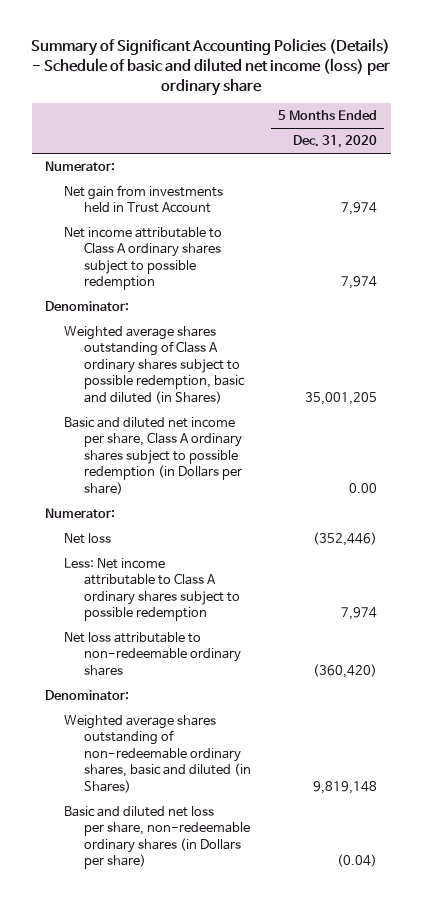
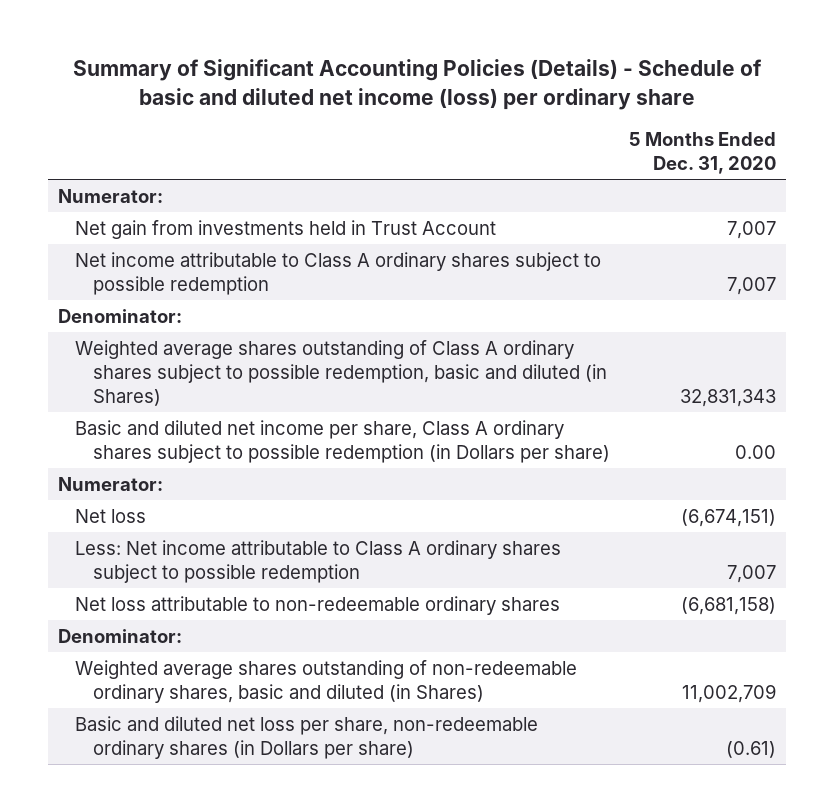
- Net gain from investments held in Trust Account | 7,974
- Net income attributable to Class A ordinary shares subject to possible redemption | 7,974
+ Net gain from investments held in Trust Account | 7,007
+ Net income attributable to Class A ordinary shares subject to possible redemption | 7,007
- Weighted average shares outstanding of Class A ordinary shares subject to possible redemption, basic and diluted (in Shares) | 35,001,205
+ Weighted average shares outstanding of Class A ordinary shares subject to possible redemption, basic and diluted (in Shares) | 32,831,343
- Net loss | (352,446)
- Less: Net income attributable to Class A ordinary shares subject to possible redemption | 7,974
- Net loss attributable to non-redeemable ordinary shares | (360,420)
+ Net loss | (6,674,151)
+ Less: Net income attributable to Class A ordinary shares subject to possible redemption | 7,007
+ Net loss attributable to non-redeemable ordinary shares | (6,681,158)
- Weighted average shares outstanding of non-redeemable ordinary shares, basic and diluted (in Shares) | 9,819,148
- Basic and diluted net loss per share, non-redeemable ordinary shares (in Dollars per share) | (0.04)
+ Weighted average shares outstanding of non-redeemable ordinary shares, basic and diluted (in Shares) | 11,002,709
+ Basic and diluted net loss per share, non-redeemable ordinary shares (in Dollars per share) | (0.61)

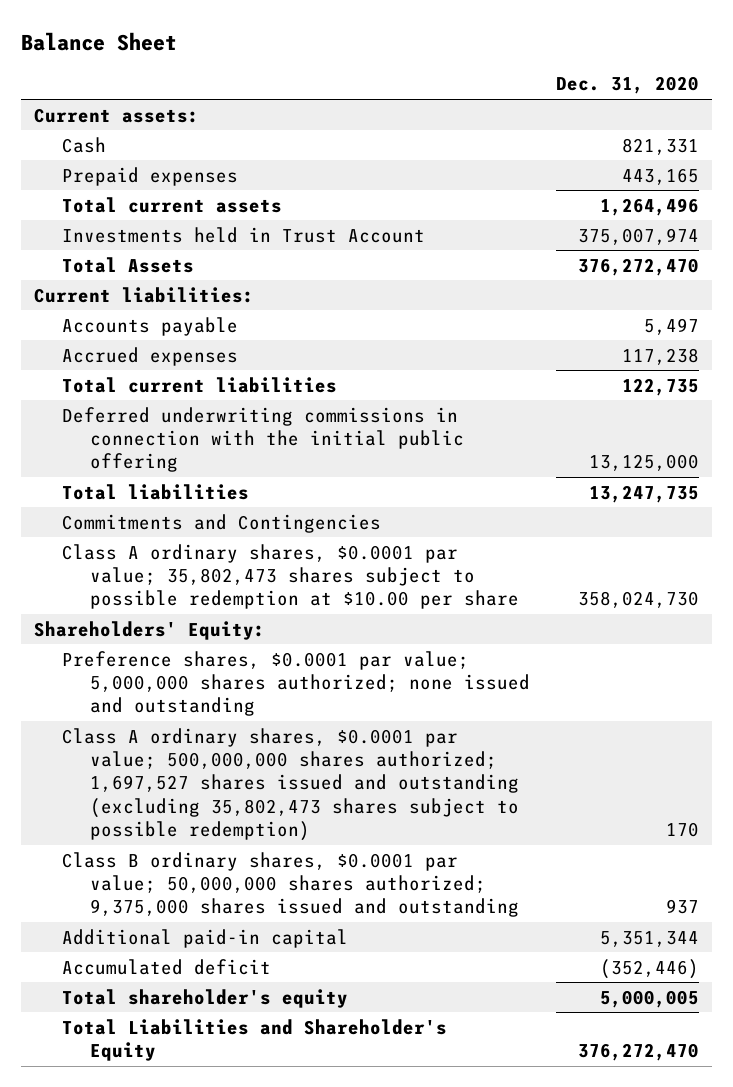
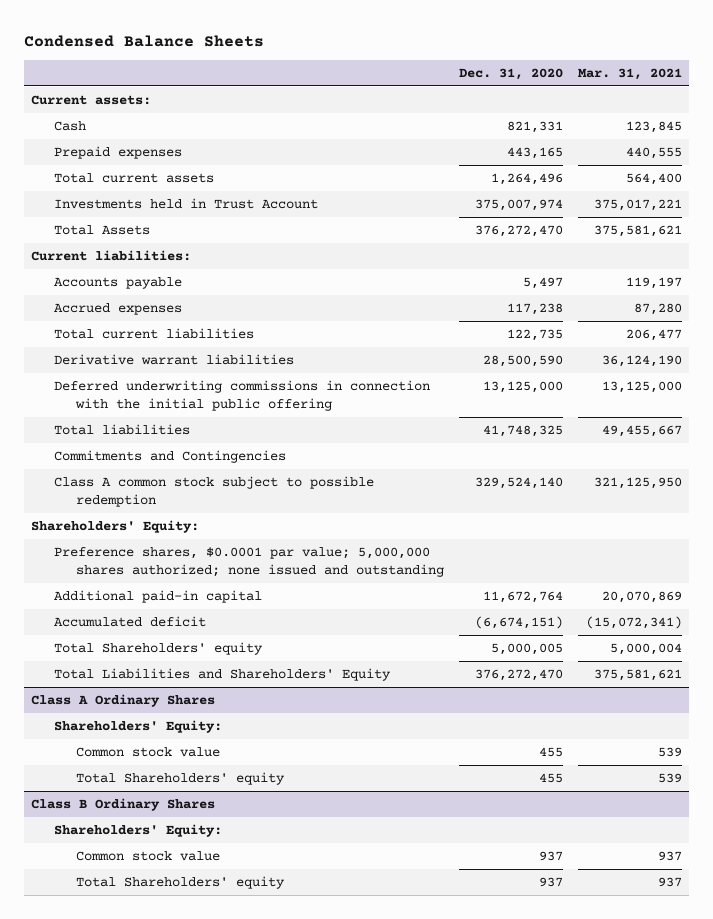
- Balance Sheet
+ Condensed Balance Sheets
- | Dec. 31, 2020
+ | Dec. 31, 2020 | Mar. 31, 2021
+ Derivative warrant liabilities | 28,500,590 | 36,124,190
- Total liabilities | 13,247,735
+ Total liabilities | 41,748,325 | 49,455,667
- Class A ordinary shares, $0.0001 par value; 35,802,473 shares subject to possible redemption at $10.00 per share | 358,024,730
+ Class A common stock subject to possible redemption | 329,524,140 | 321,125,950
- Class A ordinary shares, $0.0001 par value; 500,000,000 shares authorized; 1,697,527 shares issued and outstanding (excluding 35,802,473 shares subject to possible redemption) | 170
- Class B ordinary shares, $0.0001 par value; 50,000,000 shares authorized; 9,375,000 shares issued and outstanding | 937
- Additional paid-in capital | 5,351,344
- Accumulated deficit | (352,446)
- Total shareholder's equity | 5,000,005
- Total Liabilities and Shareholder's Equity | 376,272,470
+ Additional paid-in capital | 11,672,764 | 20,070,869
+ Accumulated deficit | (6,674,151) | (15,072,341)
+ Total Shareholders' equity | 5,000,005 | 5,000,004
+ Total Liabilities and Shareholders' Equity | 376,272,470 | 375,581,621
+ Class A Ordinary Shares
+ Shareholders' Equity:
+ Common stock value | 455 | 539
+ Total Shareholders' equity | 455 | 539
+ Class B Ordinary Shares
+ Shareholders' Equity:
+ Common stock value | 937 | 937
+ Total Shareholders' equity | 937 | 937

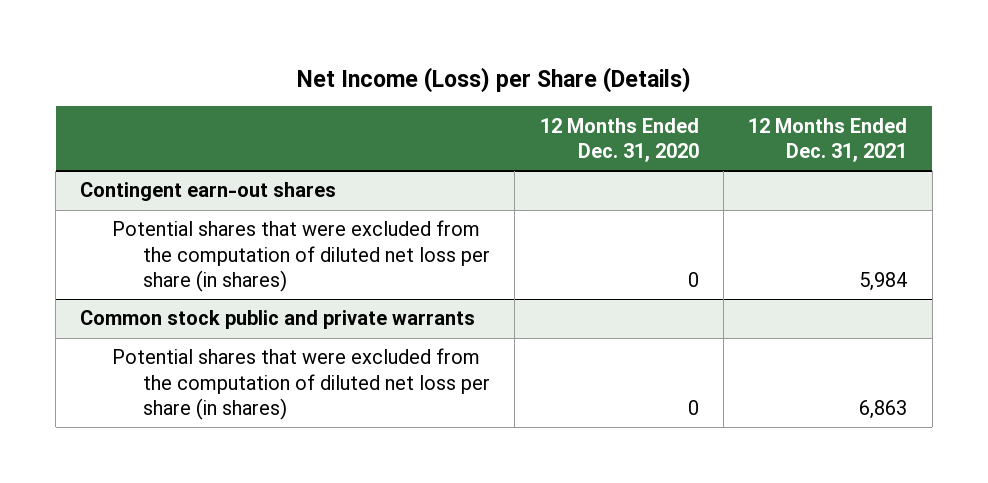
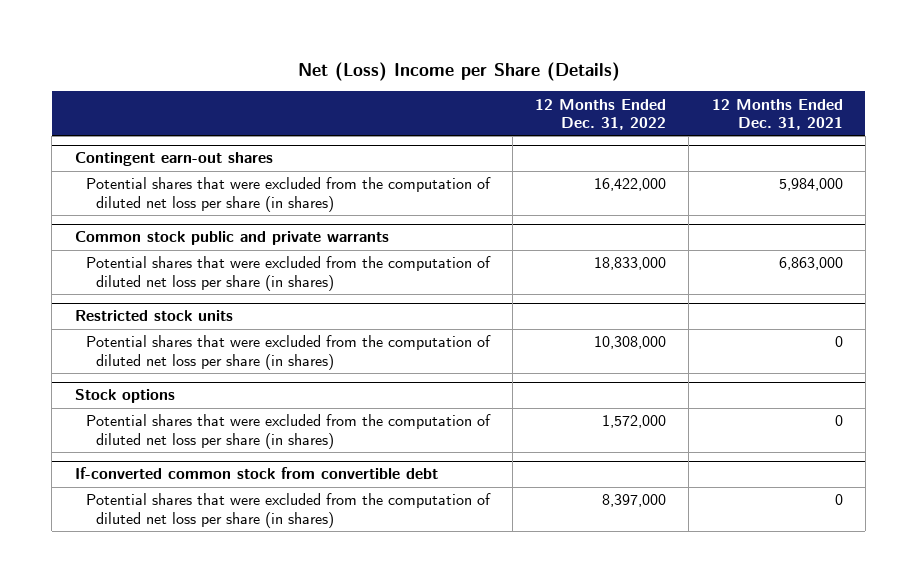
- Net Income (Loss) per Share (Details)
+ Net (Loss) Income per Share (Details)
- | 12 Months Ended Dec. 31, 2020 | 12 Months Ended Dec. 31, 2021
+ | 12 Months Ended Dec. 31, 2022 | 12 Months Ended Dec. 31, 2021
@ Contingent earn-out shares
- Potential shares that were excluded from the computation of diluted net loss per share (in shares) | 0 | 5,984
+ Potential shares that were excluded from the computation of diluted net loss per share (in shares) | 16,422,000 | 5,984,000
@ Common stock public and private warrants
- Potential shares that were excluded from the computation of diluted net loss per share (in shares) | 0 | 6,863
+ Potential shares that were excluded from the computation of diluted net loss per share (in shares) | 18,833,000 | 6,863,000
+ Restricted stock units
+ Potential shares that were excluded from the computation of diluted net loss per share (in shares) | 10,308,000 | 0
+ Stock options
+ Potential shares that were excluded from the computation of diluted net loss per share (in shares) | 1,572,000 | 0
+ If-converted common stock from convertible debt
+ Potential shares that were excluded from the computation of diluted net loss per share (in shares) | 8,397,000 | 0

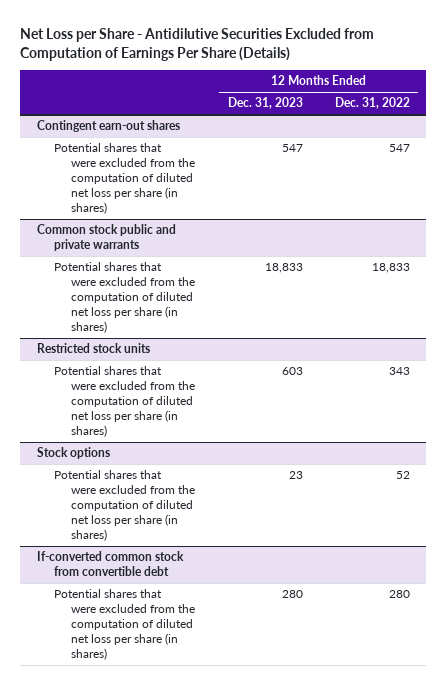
- Net (Loss) Income per Share (Details)
+ Net Loss per Share - Antidilutive Securities Excluded from Computation of Earnings Per Share (Details)
- | 12 Months Ended Dec. 31, 2022 | 12 Months Ended Dec. 31, 2021
+ | 12 Months Ended Dec. 31, 2023 | 12 Months Ended Dec. 31, 2022
@ Contingent earn-out shares
- Potential shares that were excluded from the computation of diluted net loss per share (in shares) | 16,422,000 | 5,984,000
+ Potential shares that were excluded from the computation of diluted net loss per share (in shares) | 547 | 547
@ Common stock public and private warrants
- Potential shares that were excluded from the computation of diluted net loss per share (in shares) | 18,833,000 | 6,863,000
+ Potential shares that were excluded from the computation of diluted net loss per share (in shares) | 18,833 | 18,833
@ Restricted stock units
- Potential shares that were excluded from the computation of diluted net loss per share (in shares) | 10,308,000 | 0
+ Potential shares that were excluded from the computation of diluted net loss per share (in shares) | 603 | 343
@ Stock options
- Potential shares that were excluded from the computation of diluted net loss per share (in shares) | 1,572,000 | 0
+ Potential shares that were excluded from the computation of diluted net loss per share (in shares) | 23 | 52
@ If-converted common stock from convertible debt
- Potential shares that were excluded from the computation of diluted net loss per share (in shares) | 8,397,000 | 0
+ Potential shares that were excluded from the computation of diluted net loss per share (in shares) | 280 | 280

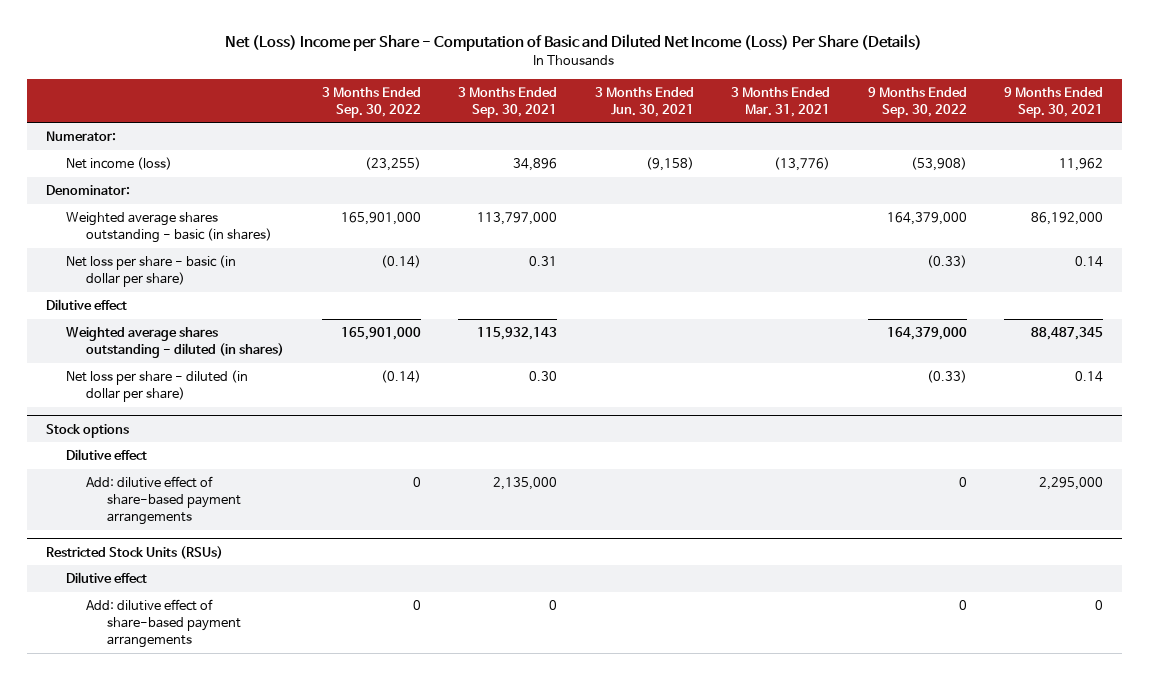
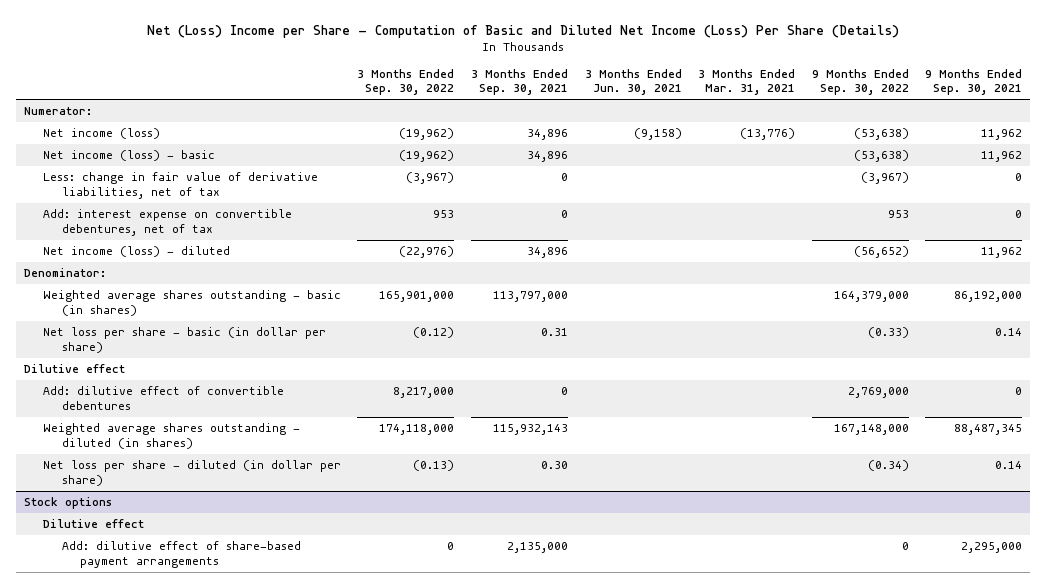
- Net income (loss) | (23,255) | 34,896 | (9,158) | (13,776) | (53,908) | 11,962
+ Net income (loss) | (19,962) | 34,896 | (9,158) | (13,776) | (53,638) | 11,962
+ Net income (loss) - basic | (19,962) | 34,896 | | | (53,638) | 11,962
+ Less: change in fair value of derivative liabilities, net of tax | (3,967) | 0 | | | (3,967) | 0
+ Add: interest expense on convertible debentures, net of tax | 953 | 0 | | | 953 | 0
+ Net income (loss) - diluted | (22,976) | 34,896 | | | (56,652) | 11,962
- Net loss per share - basic (in dollar per share) | (0.14) | 0.31 | | | (0.33) | 0.14
+ Net loss per share - basic (in dollar per share) | (0.12) | 0.31 | | | (0.33) | 0.14
- Weighted average shares outstanding - diluted (in shares) | 165,901,000 | 115,932,143 | | | 164,379,000 | 88,487,345
- Net loss per share - diluted (in dollar per share) | (0.14) | 0.30 | | | (0.33) | 0.14
+ Add: dilutive effect of convertible debentures | 8,217,000 | 0 | | | 2,769,000 | 0
+ Weighted average shares outstanding - diluted (in shares) | 174,118,000 | 115,932,143 | | | 167,148,000 | 88,487,345
+ Net loss per share - diluted (in dollar per share) | (0.13) | 0.30 | | | (0.34) | 0.14
- Restricted Stock Units (RSUs)
- Dilutive effect
- Add: dilutive effect of share-based payment arrangements | 0 | 0 | | | 0 | 0

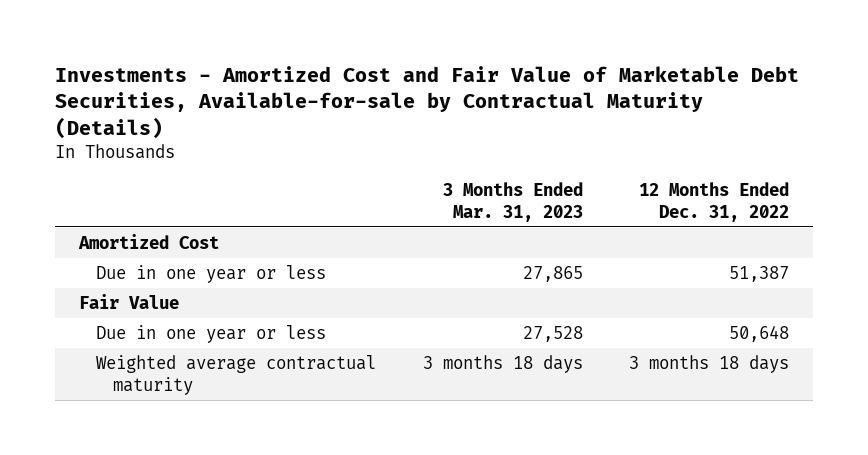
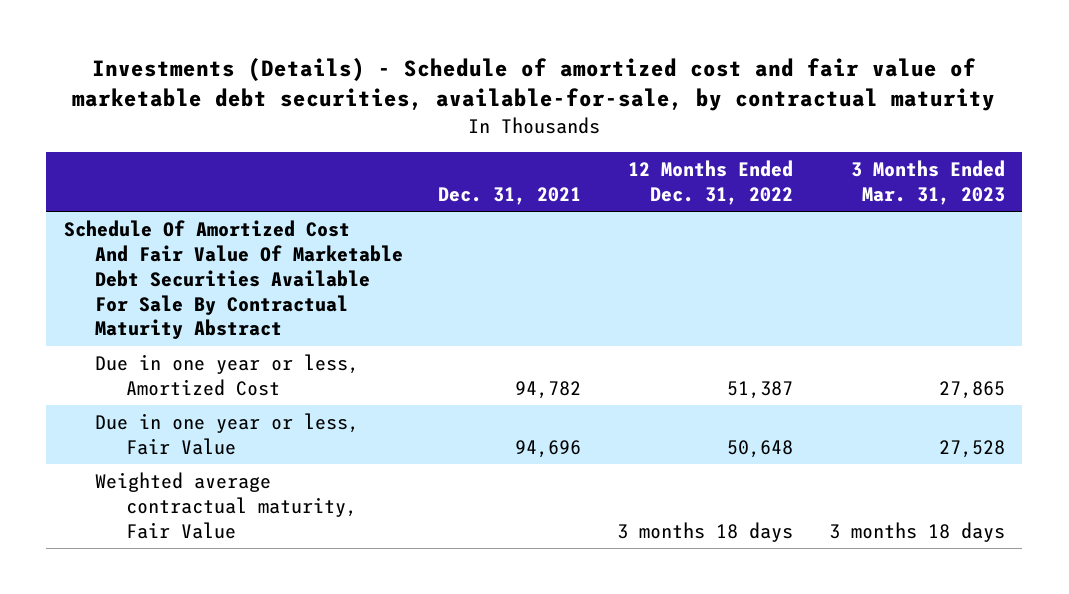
- Investments - Amortized Cost and Fair Value of Marketable Debt Securities, Available-for-sale by Contractual Maturity (Details)
+ Investments (Details) - Schedule of amortized cost and fair value of marketable debt securities, available-for-sale, by contractual maturity
- | 3 Months Ended Mar. 31, 2023 | 12 Months Ended Dec. 31, 2022
+ | Dec. 31, 2021 | 12 Months Ended Dec. 31, 2022 | 3 Months Ended Mar. 31, 2023
- Amortized Cost
- Due in one year or less | 27,865 | 51,387
- Fair Value
- Due in one year or less | 27,528 | 50,648
- Weighted average contractual maturity | 3 months 18 days | 3 months 18 days
+ Schedule Of Amortized Cost And Fair Value Of Marketable Debt Securities Available For Sale By Contractual Maturity Abstract
+ Due in one year or less, Amortized Cost | 94,782 | 51,387 | 27,865
+ Due in one year or less, Fair Value | 94,696 | 50,648 | 27,528
+ Weighted average contractual maturity, Fair Value | | 3 months 18 days | 3 months 18 days

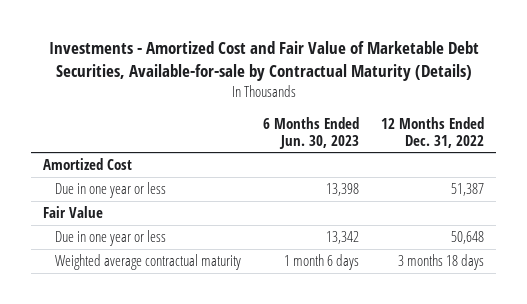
- Investments (Details) - Schedule of amortized cost and fair value of marketable debt securities, available-for-sale, by contractual maturity
+ Investments - Amortized Cost and Fair Value of Marketable Debt Securities, Available-for-sale by Contractual Maturity (Details)
- | Dec. 31, 2021 | 12 Months Ended Dec. 31, 2022 | 3 Months Ended Mar. 31, 2023
+ | 6 Months Ended Jun. 30, 2023 | 12 Months Ended Dec. 31, 2022
- Schedule Of Amortized Cost And Fair Value Of Marketable Debt Securities Available For Sale By Contractual Maturity Abstract
- Due in one year or less, Amortized Cost | 94,782 | 51,387 | 27,865
- Due in one year or less, Fair Value | 94,696 | 50,648 | 27,528
- Weighted average contractual maturity, Fair Value | | 3 months 18 days | 3 months 18 days
+ Amortized Cost
+ Due in one year or less | 13,398 | 51,387
+ Fair Value
+ Due in one year or less | 13,342 | 50,648
+ Weighted average contractual maturity | 1 month 6 days | 3 months 18 days

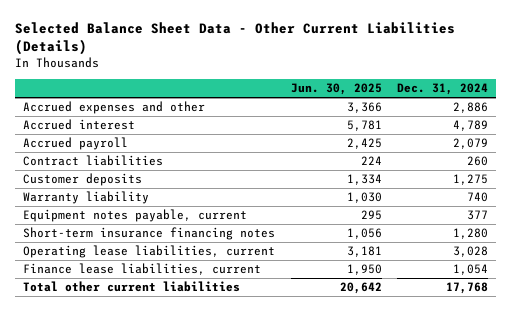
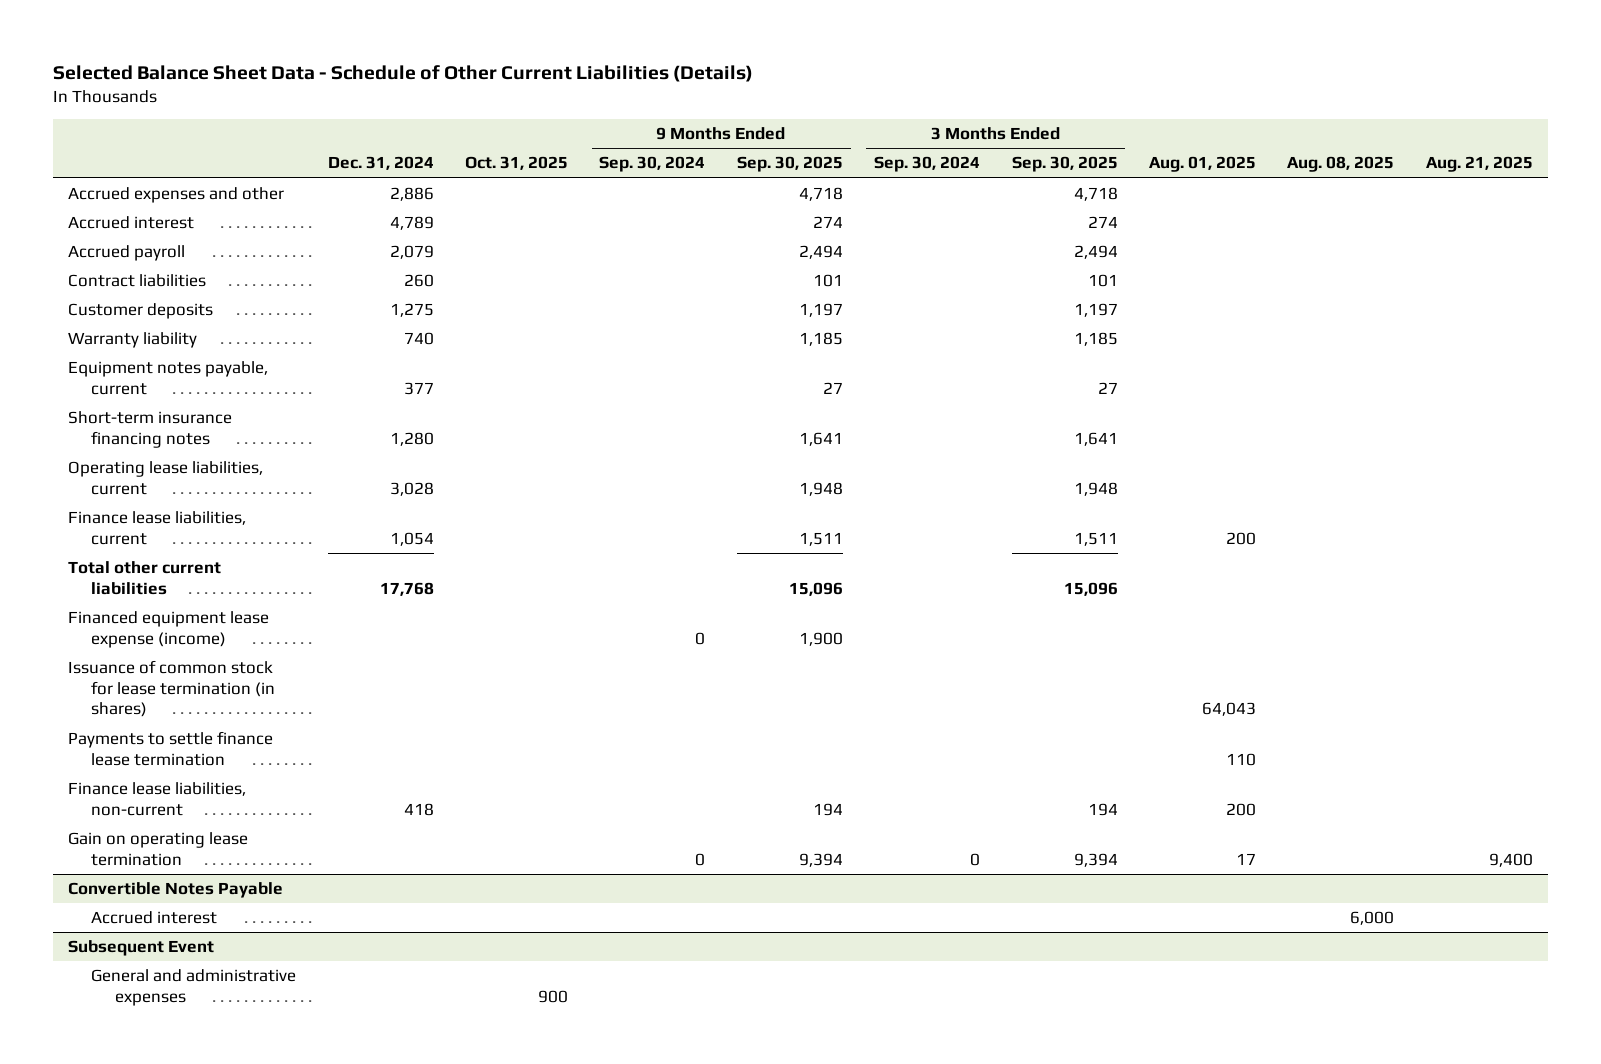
- Selected Balance Sheet Data - Other Current Liabilities (Details)
+ Selected Balance Sheet Data - Schedule of Other Current Liabilities (Details)
- | Jun. 30, 2025 | Dec. 31, 2024
+ | Dec. 31, 2024 | Oct. 31, 2025 | 9 Months Ended Sep. 30, 2024 | 9 Months Ended Sep. 30, 2025 | 3 Months Ended Sep. 30, 2024 | 3 Months Ended Sep. 30, 2025 | Aug. 01, 2025 | Aug. 08, 2025 | Aug. 21, 2025
+ Financed equipment lease expense (income) | | | 0 | 1,900 | | | | |
+ Issuance of common stock for lease termination (in shares) | | | | | | | 64,043 | |
+ Payments to settle finance lease termination | | | | | | | 110 | |
+ Finance lease liabilities, non-current | 418 | | | 194 | | 194 | 200 | |
+ Gain on operating lease termination | | | 0 | 9,394 | 0 | 9,394 | 17 | | 9,400
+ Convertible Notes Payable
+ Accrued interest | | | | | | | | 6,000 |
+ Subsequent Event
+ General and administrative expenses | | 900 | | | | | | |

